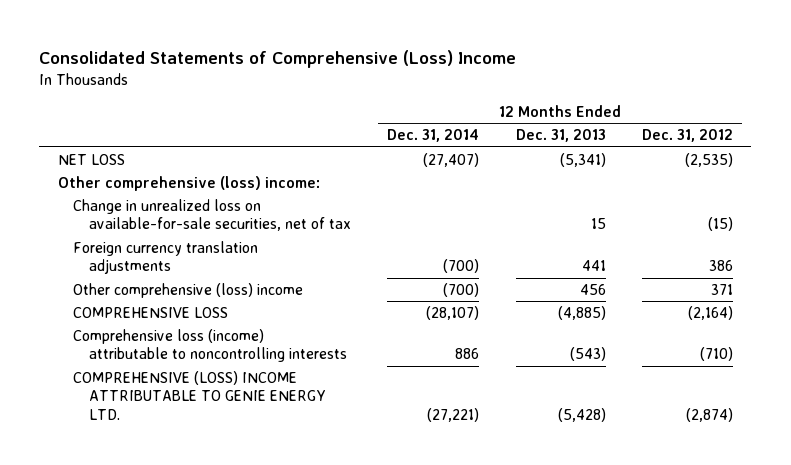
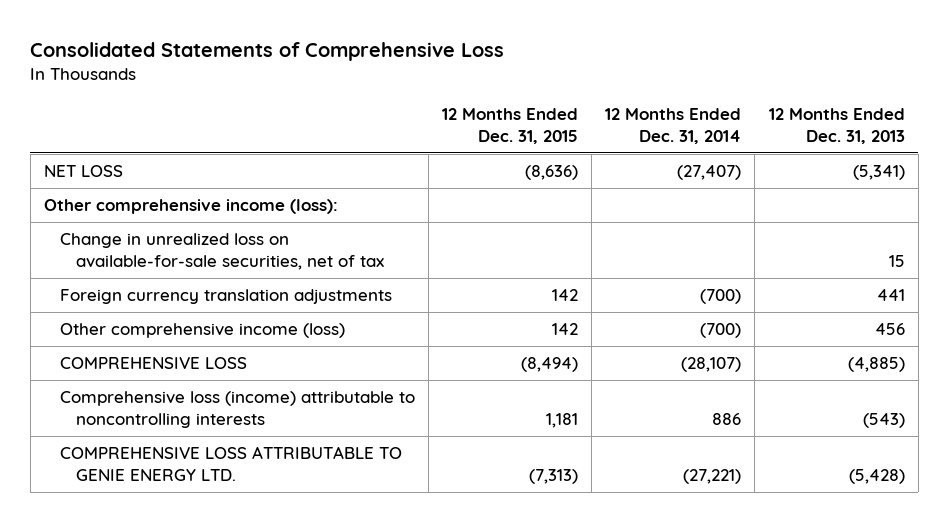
- Consolidated Statements of Comprehensive (Loss) Income
+ Consolidated Statements of Comprehensive Loss
- | 12 Months Ended Dec. 31, 2014 | 12 Months Ended Dec. 31, 2013 | 12 Months Ended Dec. 31, 2012
+ | 12 Months Ended Dec. 31, 2015 | 12 Months Ended Dec. 31, 2014 | 12 Months Ended Dec. 31, 2013
- Other comprehensive (loss) income:
+ Other comprehensive income (loss):
- Other comprehensive (loss) income | (700) | 456 | 371
+ Other comprehensive income (loss) | 142 | (700) | 456
- COMPREHENSIVE (LOSS) INCOME ATTRIBUTABLE TO GENIE ENERGY LTD. | (27,221) | (5,428) | (2,874)
+ COMPREHENSIVE LOSS ATTRIBUTABLE TO GENIE ENERGY LTD. | (7,313) | (27,221) | (5,428)

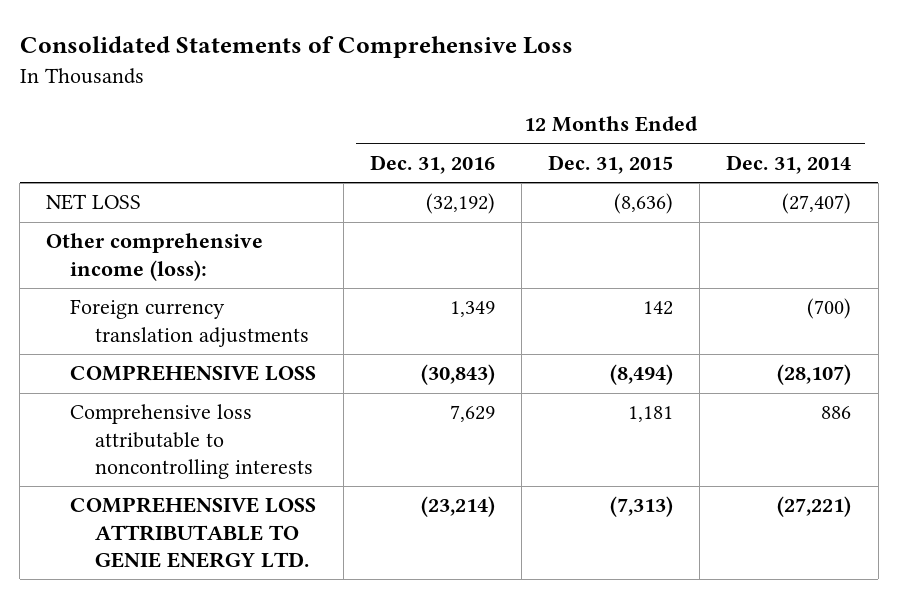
- | 12 Months Ended Dec. 31, 2015 | 12 Months Ended Dec. 31, 2014 | 12 Months Ended Dec. 31, 2013
+ | 12 Months Ended Dec. 31, 2016 | 12 Months Ended Dec. 31, 2015 | 12 Months Ended Dec. 31, 2014
- Change in unrealized loss on available-for-sale securities, net of tax | | | 15
- Other comprehensive income (loss) | 142 | (700) | 456
- Comprehensive loss (income) attributable to noncontrolling interests | 1,181 | 886 | (543)
+ Comprehensive loss attributable to noncontrolling interests | 7,629 | 1,181 | 886

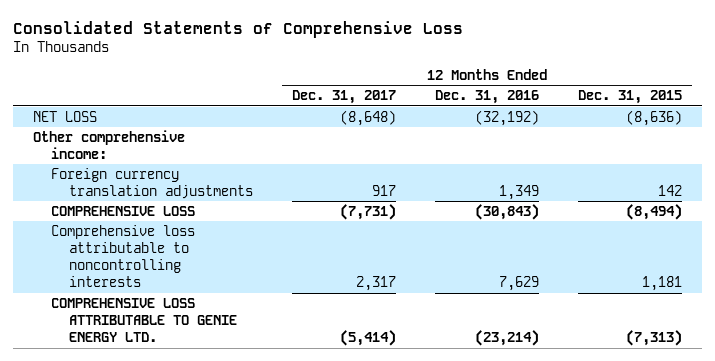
- | 12 Months Ended Dec. 31, 2016 | 12 Months Ended Dec. 31, 2015 | 12 Months Ended Dec. 31, 2014
+ | 12 Months Ended Dec. 31, 2017 | 12 Months Ended Dec. 31, 2016 | 12 Months Ended Dec. 31, 2015
- Other comprehensive income (loss):
+ Other comprehensive income:

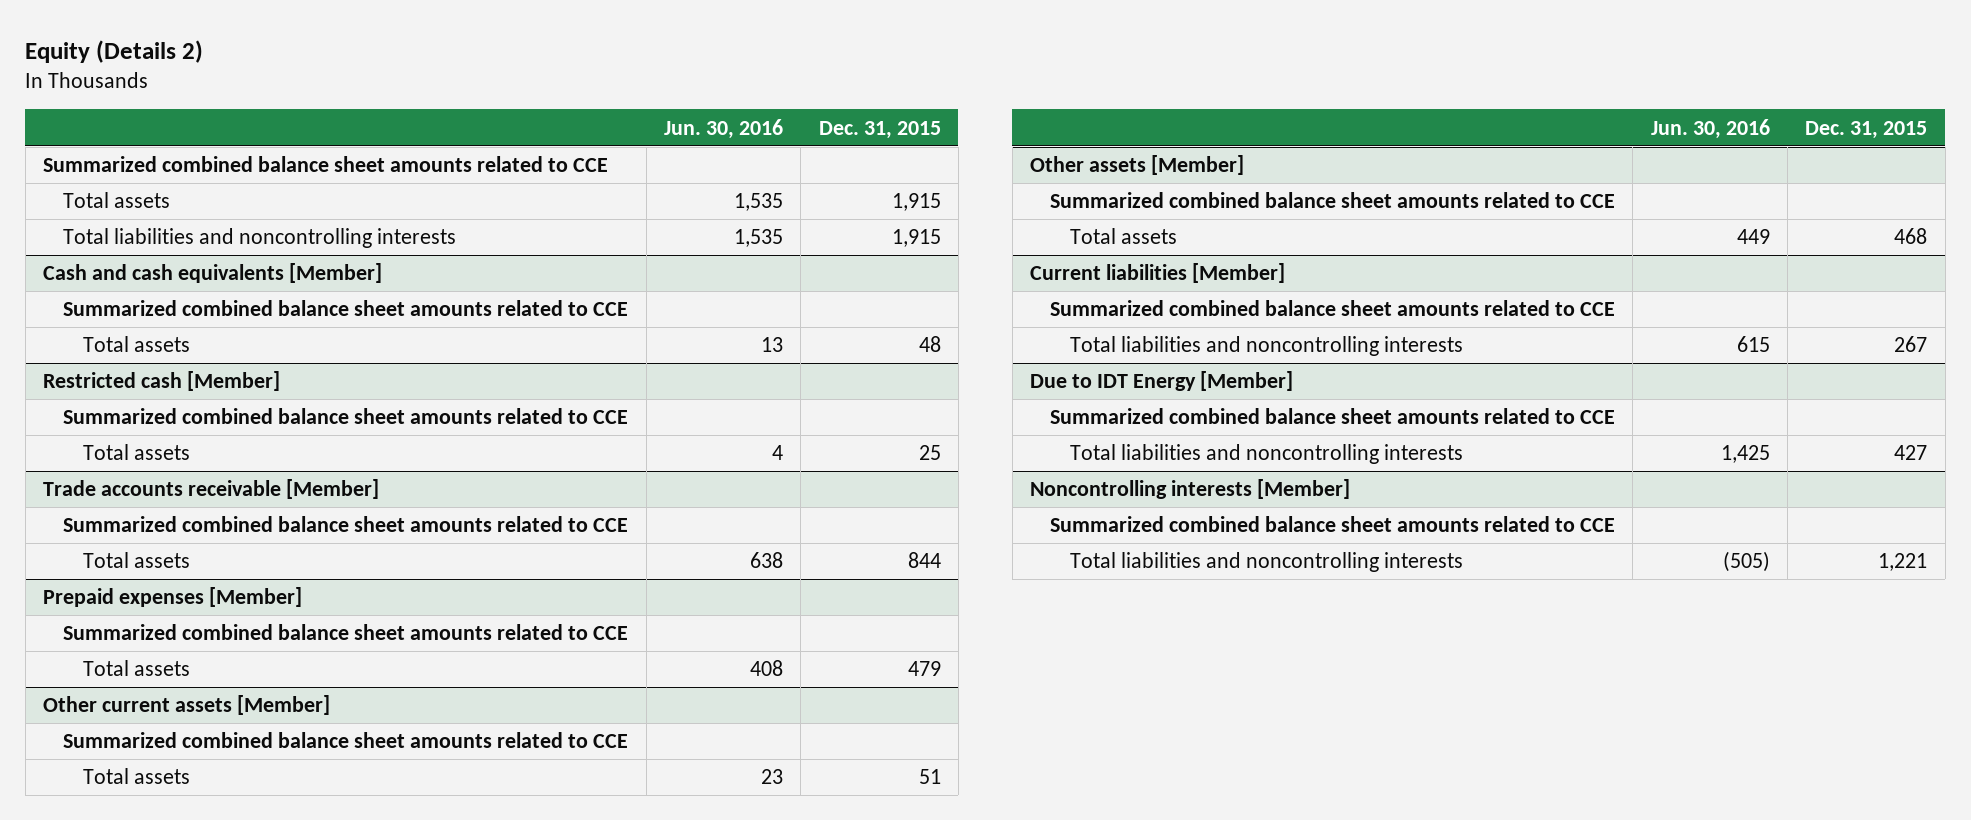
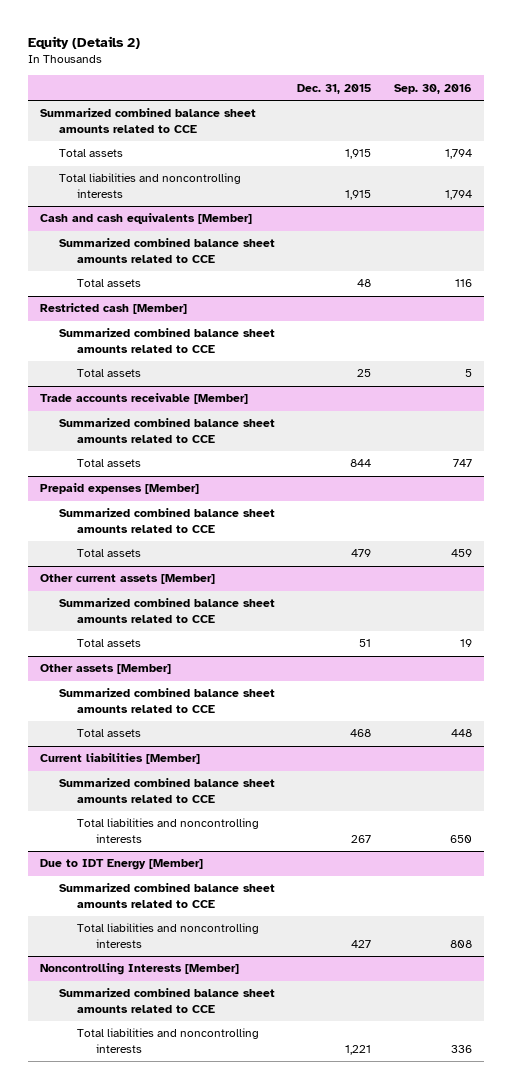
- | Jun. 30, 2016 | Dec. 31, 2015
+ | Dec. 31, 2015 | Sep. 30, 2016
- Noncontrolling interests [Member]
+ Noncontrolling Interests [Member]

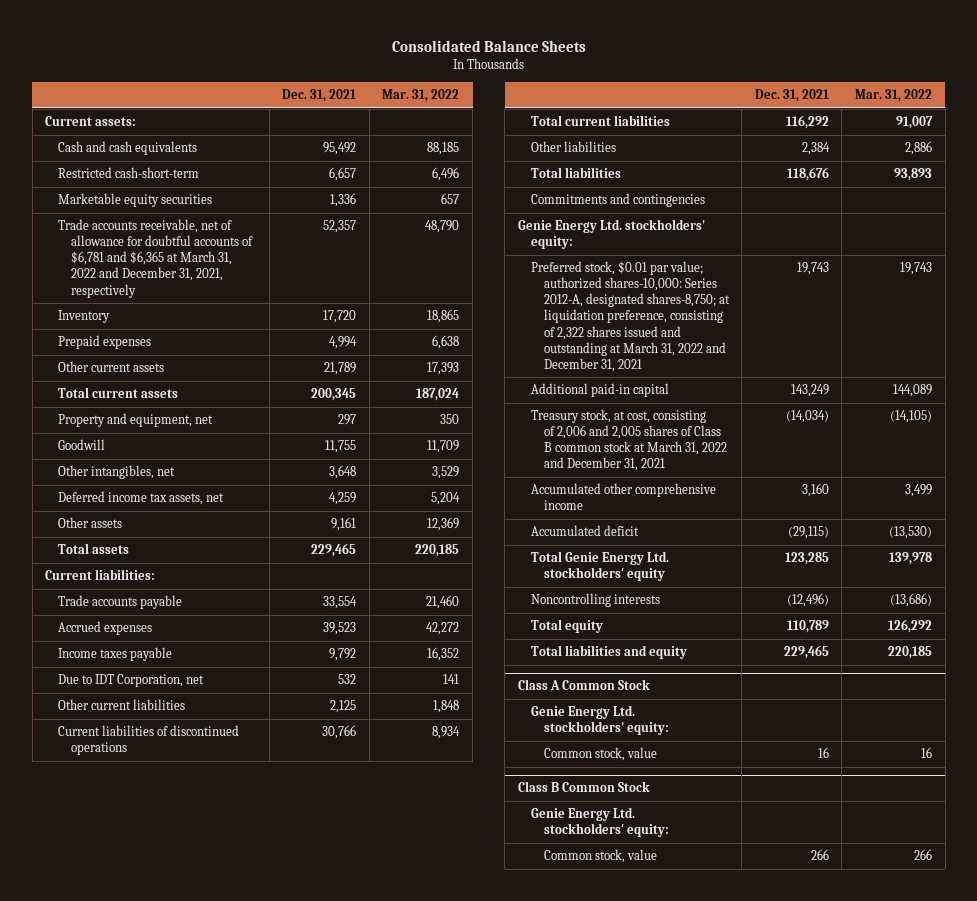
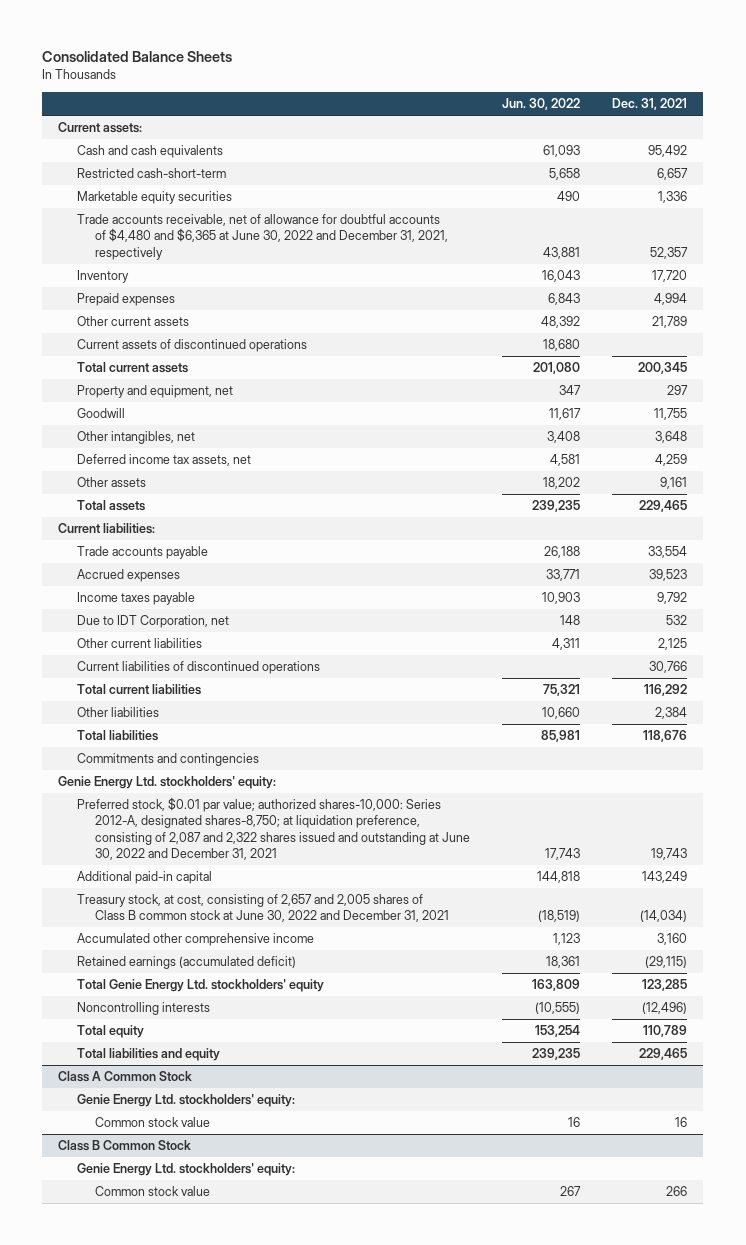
- | Dec. 31, 2021 | Mar. 31, 2022
+ | Jun. 30, 2022 | Dec. 31, 2021
- Trade accounts receivable, net of allowance for doubtful accounts of $6,781 and $6,365 at March 31, 2022 and December 31, 2021, respectively | 52,357 | 48,790
+ Trade accounts receivable, net of allowance for doubtful accounts of $4,480 and $6,365 at June 30, 2022 and December 31, 2021, respectively | 43,881 | 52,357
+ Current assets of discontinued operations | 18,680 |
- Preferred stock, $0.01 par value; authorized shares-10,000: Series 2012-A, designated shares-8,750; at liquidation preference, consisting of 2,322 shares issued and outstanding at March 31, 2022 and December 31, 2021 | 19,743 | 19,743
+ Preferred stock, $0.01 par value; authorized shares-10,000: Series 2012-A, designated shares-8,750; at liquidation preference, consisting of 2,087 and 2,322 shares issued and outstanding at June 30, 2022 and December 31, 2021 | 17,743 | 19,743
- Treasury stock, at cost, consisting of 2,006 and 2,005 shares of Class B common stock at March 31, 2022 and December 31, 2021 | (14,034) | (14,105)
+ Treasury stock, at cost, consisting of 2,657 and 2,005 shares of Class B common stock at June 30, 2022 and December 31, 2021 | (18,519) | (14,034)
- Accumulated deficit | (29,115) | (13,530)
+ Retained earnings (accumulated deficit) | 18,361 | (29,115)
@ Class A Common Stock
- Common stock, value | 16 | 16
+ Common stock value | 16 | 16
@ Class B Common Stock
- Common stock, value | 266 | 266
+ Common stock value | 267 | 266

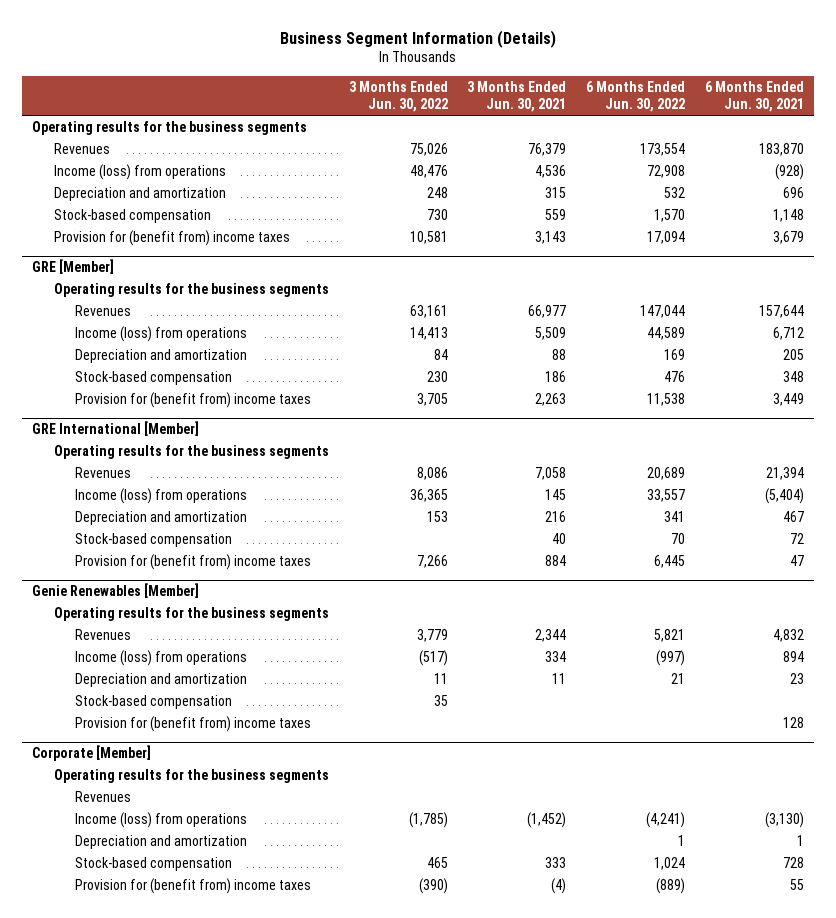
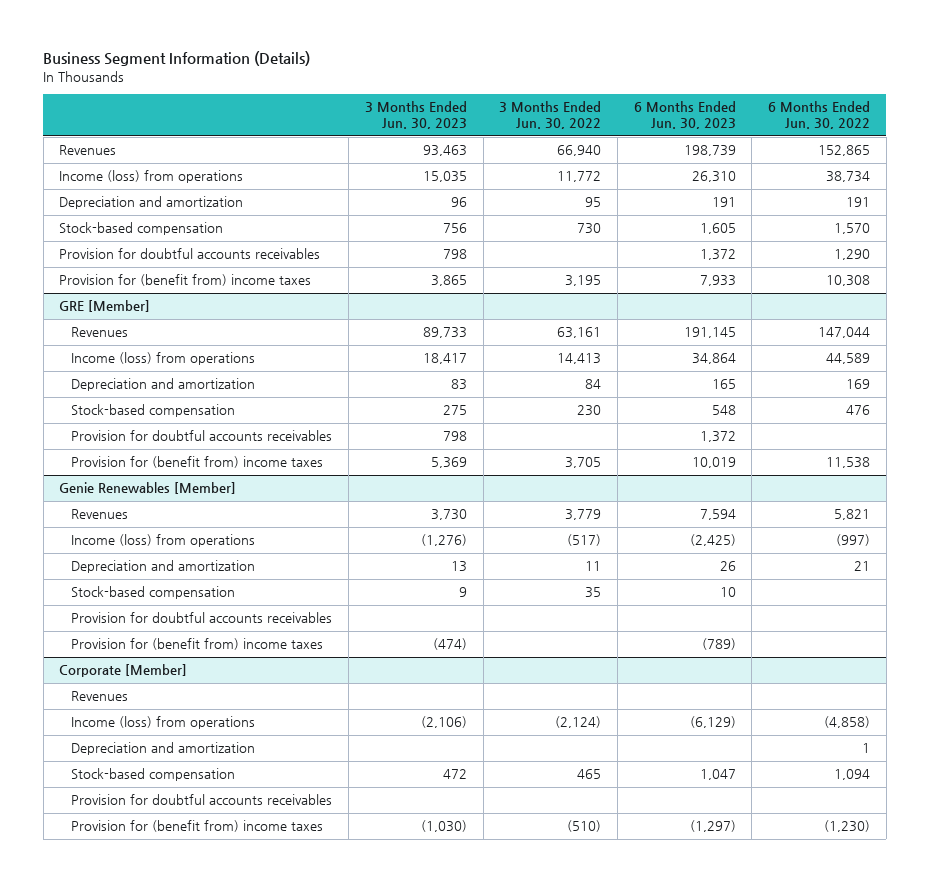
- | 3 Months Ended Jun. 30, 2022 | 3 Months Ended Jun. 30, 2021 | 6 Months Ended Jun. 30, 2022 | 6 Months Ended Jun. 30, 2021
+ | 3 Months Ended Jun. 30, 2023 | 3 Months Ended Jun. 30, 2022 | 6 Months Ended Jun. 30, 2023 | 6 Months Ended Jun. 30, 2022
- Operating results for the business segments
- Revenues | 75,026 | 76,379 | 173,554 | 183,870
- Income (loss) from operations | 48,476 | 4,536 | 72,908 | (928)
- Depreciation and amortization | 248 | 315 | 532 | 696
+ Revenues | 93,463 | 66,940 | 198,739 | 152,865
+ Income (loss) from operations | 15,035 | 11,772 | 26,310 | 38,734
+ Depreciation and amortization | 96 | 95 | 191 | 191
- Provision for (benefit from) income taxes | 10,581 | 3,143 | 17,094 | 3,679
+ Provision for doubtful accounts receivables | 798 | | 1,372 | 1,290
+ Provision for (benefit from) income taxes | 3,865 | 3,195 | 7,933 | 10,308
@ GRE [Member]
- Operating results for the business segments
+ Provision for doubtful accounts receivables | 798 | | 1,372 |
- GRE International [Member]
- Operating results for the business segments
- Revenues | 8,086 | 7,058 | 20,689 | 21,394
- Income (loss) from operations | 36,365 | 145 | 33,557 | (5,404)
- Depreciation and amortization | 153 | 216 | 341 | 467
- Stock-based compensation | | 40 | 70 | 72
- Provision for (benefit from) income taxes | 7,266 | 884 | 6,445 | 47
@ Genie Renewables [Member]
- Operating results for the business segments
+ Provision for doubtful accounts receivables
@ Corporate [Member]
- Operating results for the business segments
- Income (loss) from operations | (1,785) | (1,452) | (4,241) | (3,130)
+ Income (loss) from operations | (2,106) | (2,124) | (6,129) | (4,858)
- Stock-based compensation | 465 | 333 | 1,024 | 728
- Provision for (benefit from) income taxes | (390) | (4) | (889) | 55
+ Stock-based compensation | 472 | 465 | 1,047 | 1,094
+ Provision for doubtful accounts receivables
+ Provision for (benefit from) income taxes | (1,030) | (510) | (1,297) | (1,230)

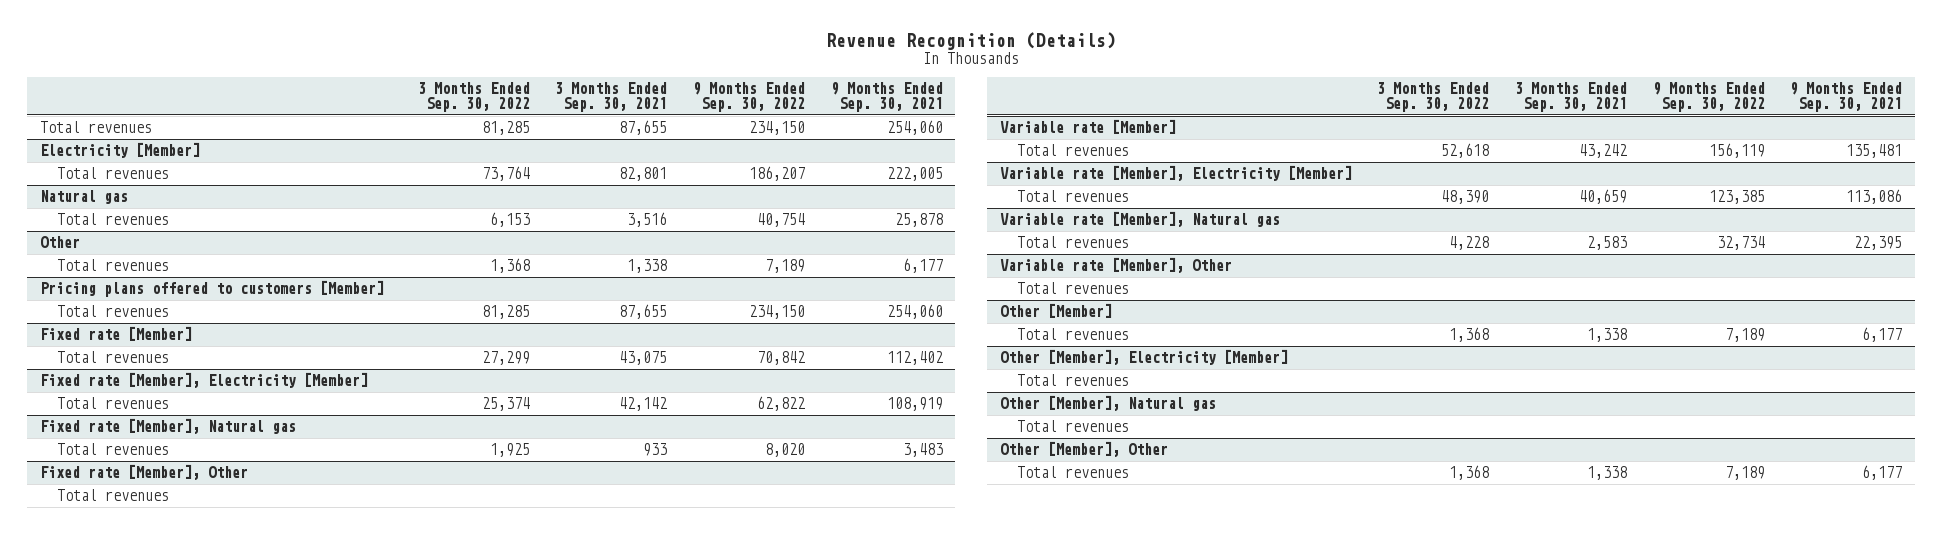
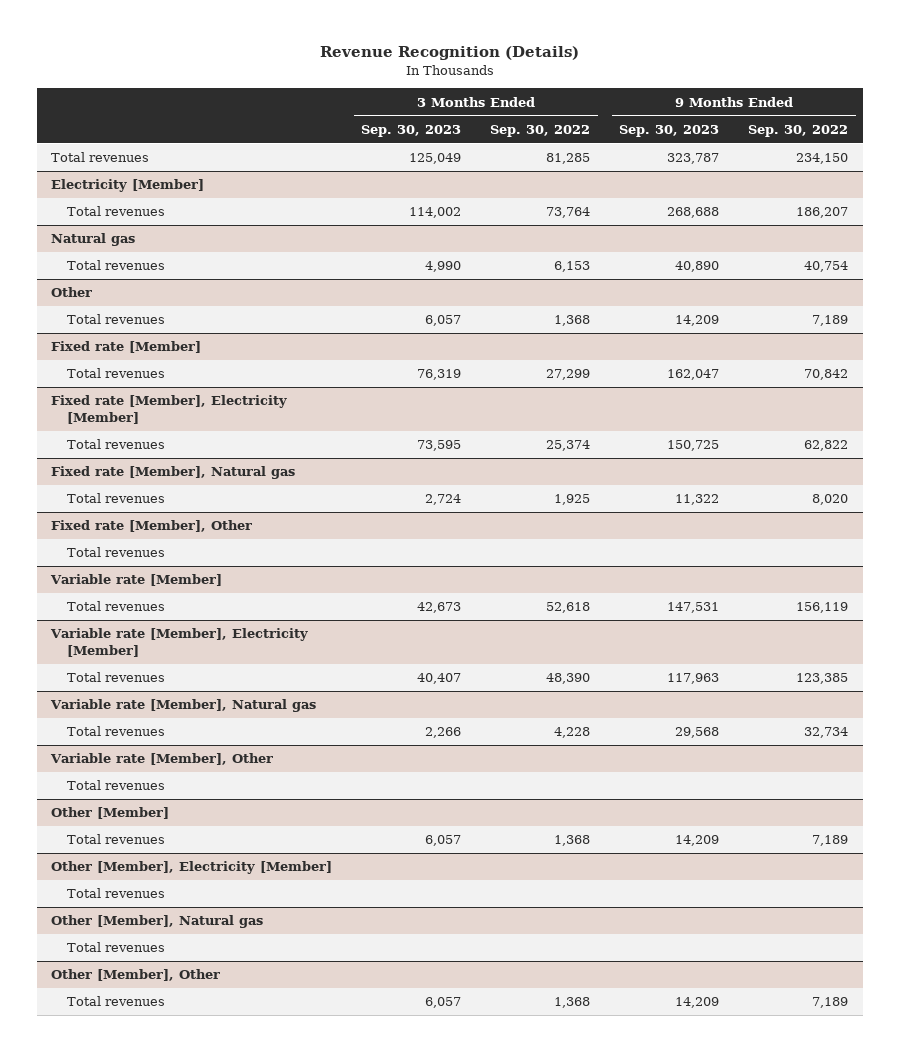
- | 3 Months Ended Sep. 30, 2022 | 3 Months Ended Sep. 30, 2021 | 9 Months Ended Sep. 30, 2022 | 9 Months Ended Sep. 30, 2021
+ | 3 Months Ended Sep. 30, 2023 | 3 Months Ended Sep. 30, 2022 | 9 Months Ended Sep. 30, 2023 | 9 Months Ended Sep. 30, 2022
- Pricing plans offered to customers [Member]
- Total revenues | 81,285 | 87,655 | 234,150 | 254,060

